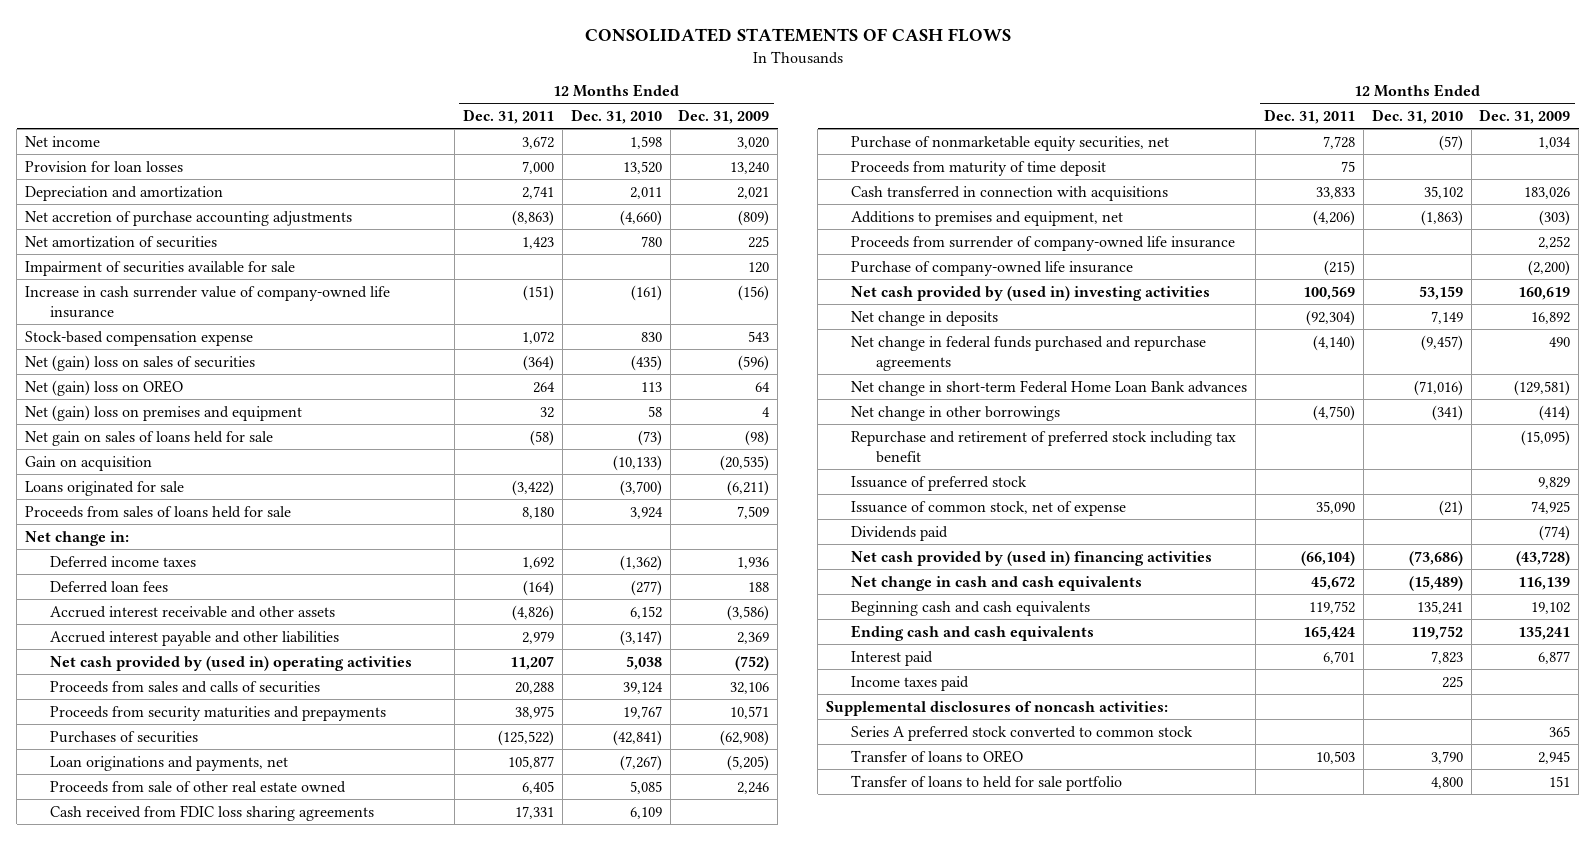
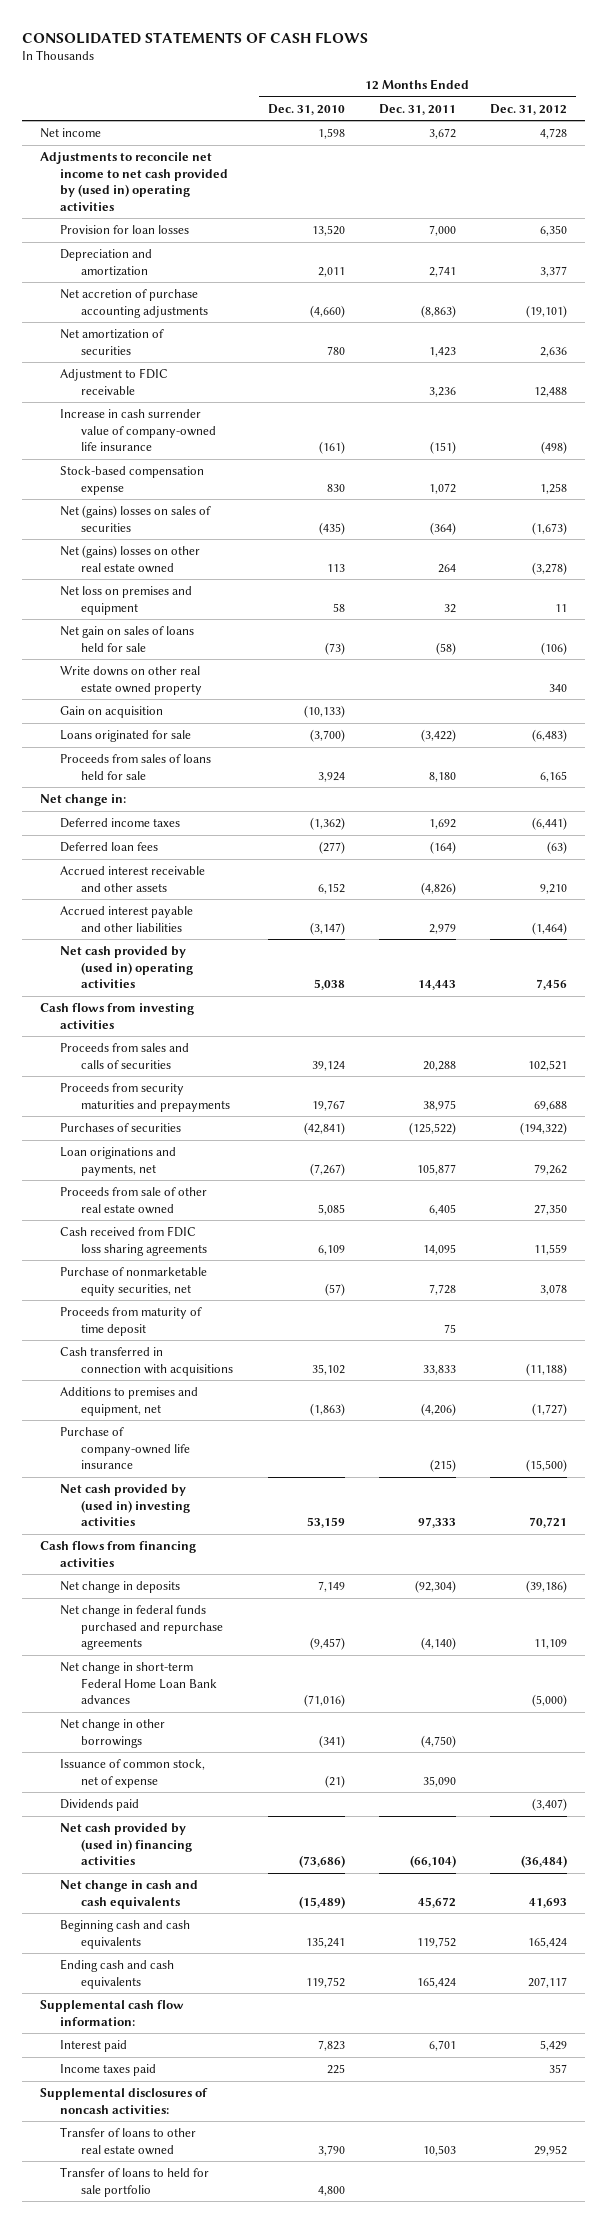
- | 12 Months Ended Dec. 31, 2011 | 12 Months Ended Dec. 31, 2010 | 12 Months Ended Dec. 31, 2009
+ | 12 Months Ended Dec. 31, 2010 | 12 Months Ended Dec. 31, 2011 | 12 Months Ended Dec. 31, 2012
+ Adjustments to reconcile net income to net cash provided by (used in) operating activities
- Impairment of securities available for sale | | | 120
+ Adjustment to FDIC receivable | | 3,236 | 12,488
- Net (gain) loss on sales of securities | (364) | (435) | (596)
- Net (gain) loss on OREO | 264 | 113 | 64
- Net (gain) loss on premises and equipment | 32 | 58 | 4
+ Net (gains) losses on sales of securities | (435) | (364) | (1,673)
+ Net (gains) losses on other real estate owned | 113 | 264 | (3,278)
+ Net loss on premises and equipment | 58 | 32 | 11
+ Write downs on other real estate owned property | | | 340
- Net cash provided by (used in) operating activities | 11,207 | 5,038 | (752)
+ Net cash provided by (used in) operating activities | 5,038 | 14,443 | 7,456
+ Cash flows from investing activities
- Cash received from FDIC loss sharing agreements | 17,331 | 6,109 |
+ Cash received from FDIC loss sharing agreements | 6,109 | 14,095 | 11,559
- Proceeds from surrender of company-owned life insurance | | | 2,252
- Net cash provided by (used in) investing activities | 100,569 | 53,159 | 160,619
+ Net cash provided by (used in) investing activities | 53,159 | 97,333 | 70,721
+ Cash flows from financing activities
- Repurchase and retirement of preferred stock including tax benefit | | | (15,095)
- Issuance of preferred stock | | | 9,829
+ Supplemental cash flow information:
- Series A preferred stock converted to common stock | | | 365
- Transfer of loans to OREO | 10,503 | 3,790 | 2,945
+ Transfer of loans to other real estate owned | 3,790 | 10,503 | 29,952

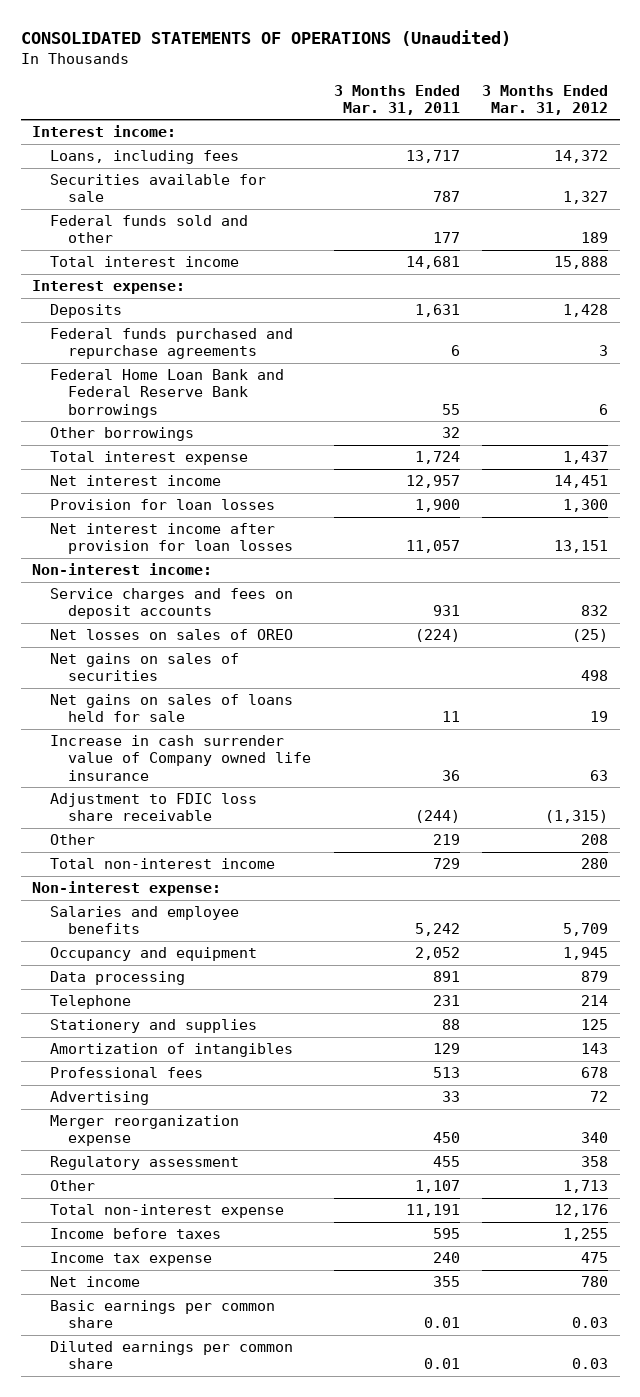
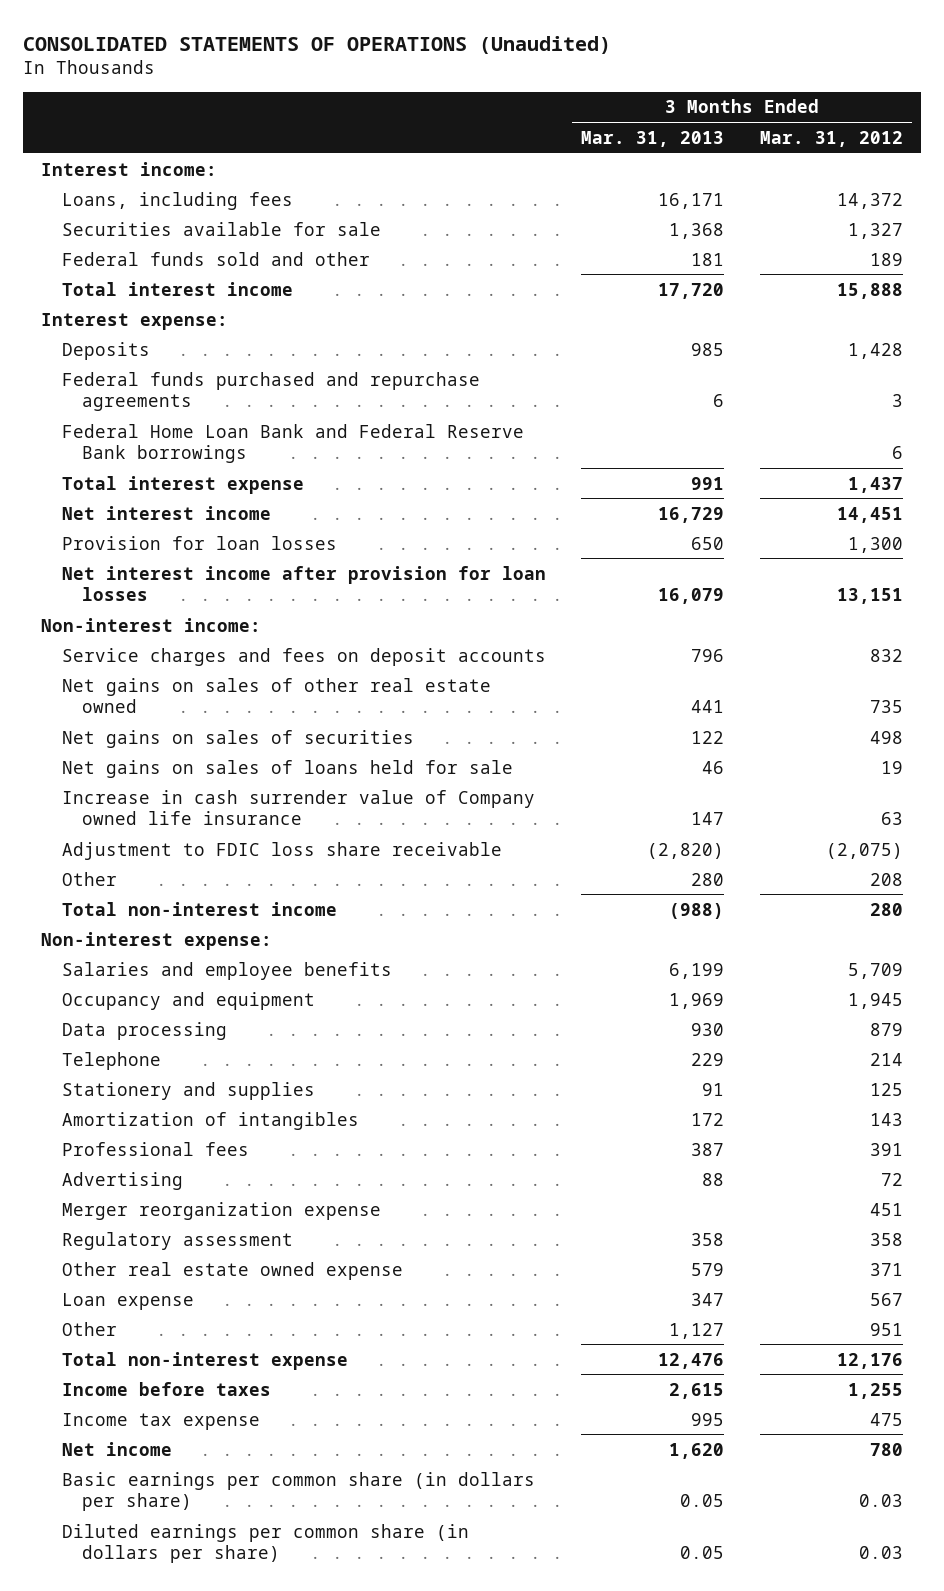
- | 3 Months Ended Mar. 31, 2011 | 3 Months Ended Mar. 31, 2012
+ | 3 Months Ended Mar. 31, 2013 | 3 Months Ended Mar. 31, 2012
- Other borrowings | 32 |
- Net losses on sales of OREO | (224) | (25)
+ Net gains on sales of other real estate owned | 441 | 735
- Adjustment to FDIC loss share receivable | (244) | (1,315)
+ Adjustment to FDIC loss share receivable | (2,820) | (2,075)
- Professional fees | 513 | 678
+ Professional fees | 387 | 391
- Merger reorganization expense | 450 | 340
+ Merger reorganization expense | | 451
- Other | 1,107 | 1,713
+ Other real estate owned expense | 579 | 371
+ Loan expense | 347 | 567
+ Other | 1,127 | 951
- Basic earnings per common share | 0.01 | 0.03
- Diluted earnings per common share | 0.01 | 0.03
+ Basic earnings per common share (in dollars per share) | 0.05 | 0.03
+ Diluted earnings per common share (in dollars per share) | 0.05 | 0.03

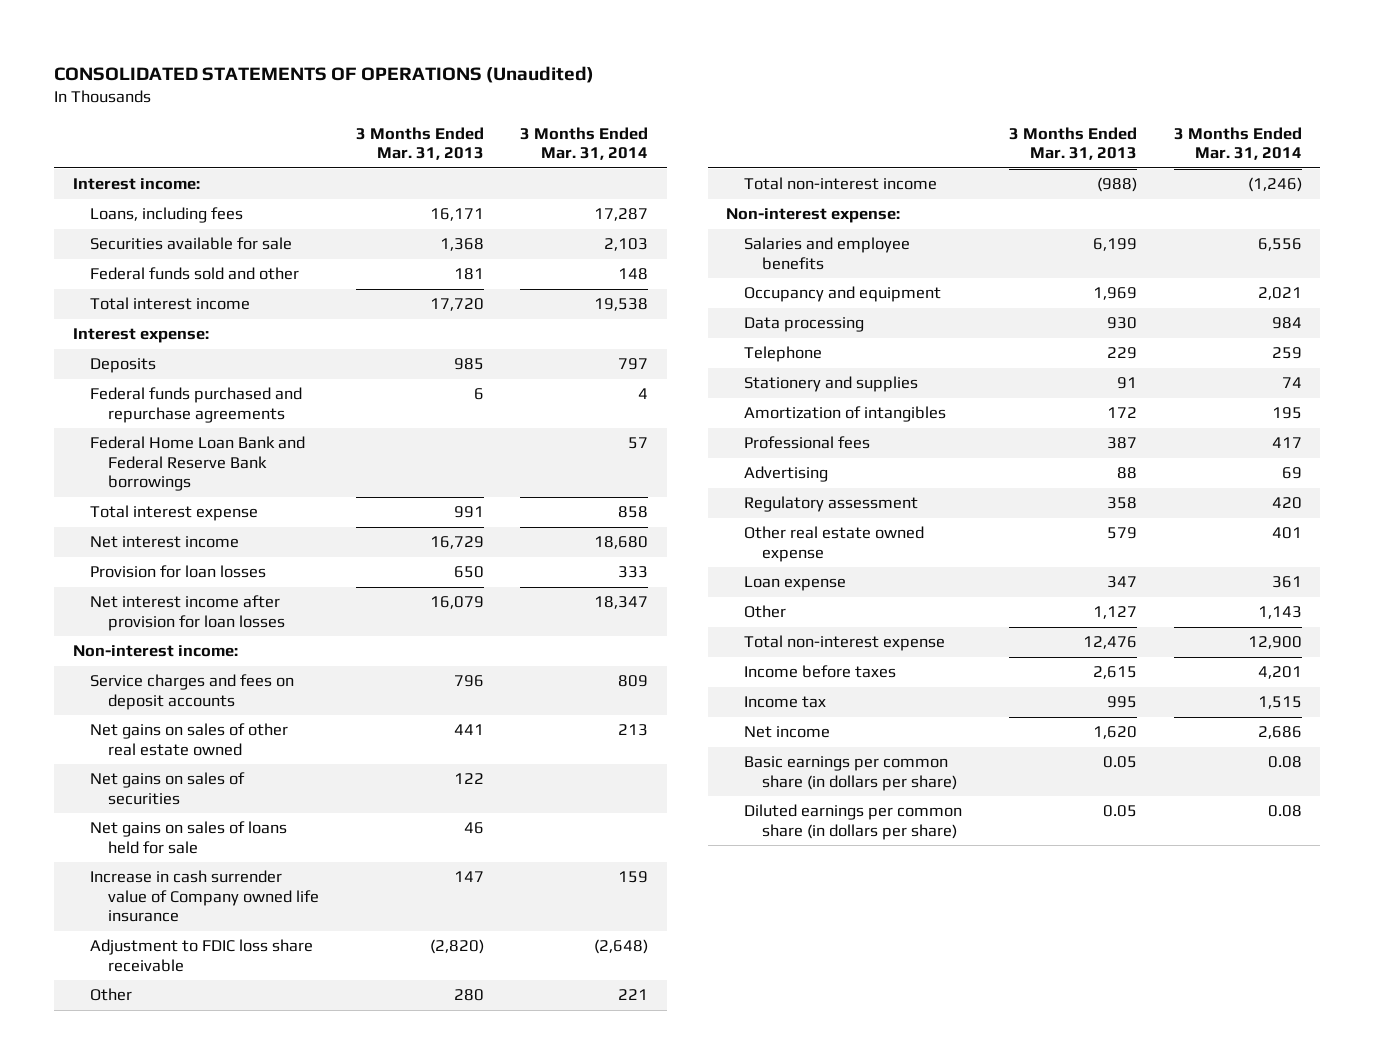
- | 3 Months Ended Mar. 31, 2013 | 3 Months Ended Mar. 31, 2012
+ | 3 Months Ended Mar. 31, 2013 | 3 Months Ended Mar. 31, 2014
- Merger reorganization expense | | 451
- Income tax expense | 995 | 475
+ Income tax | 995 | 1,515

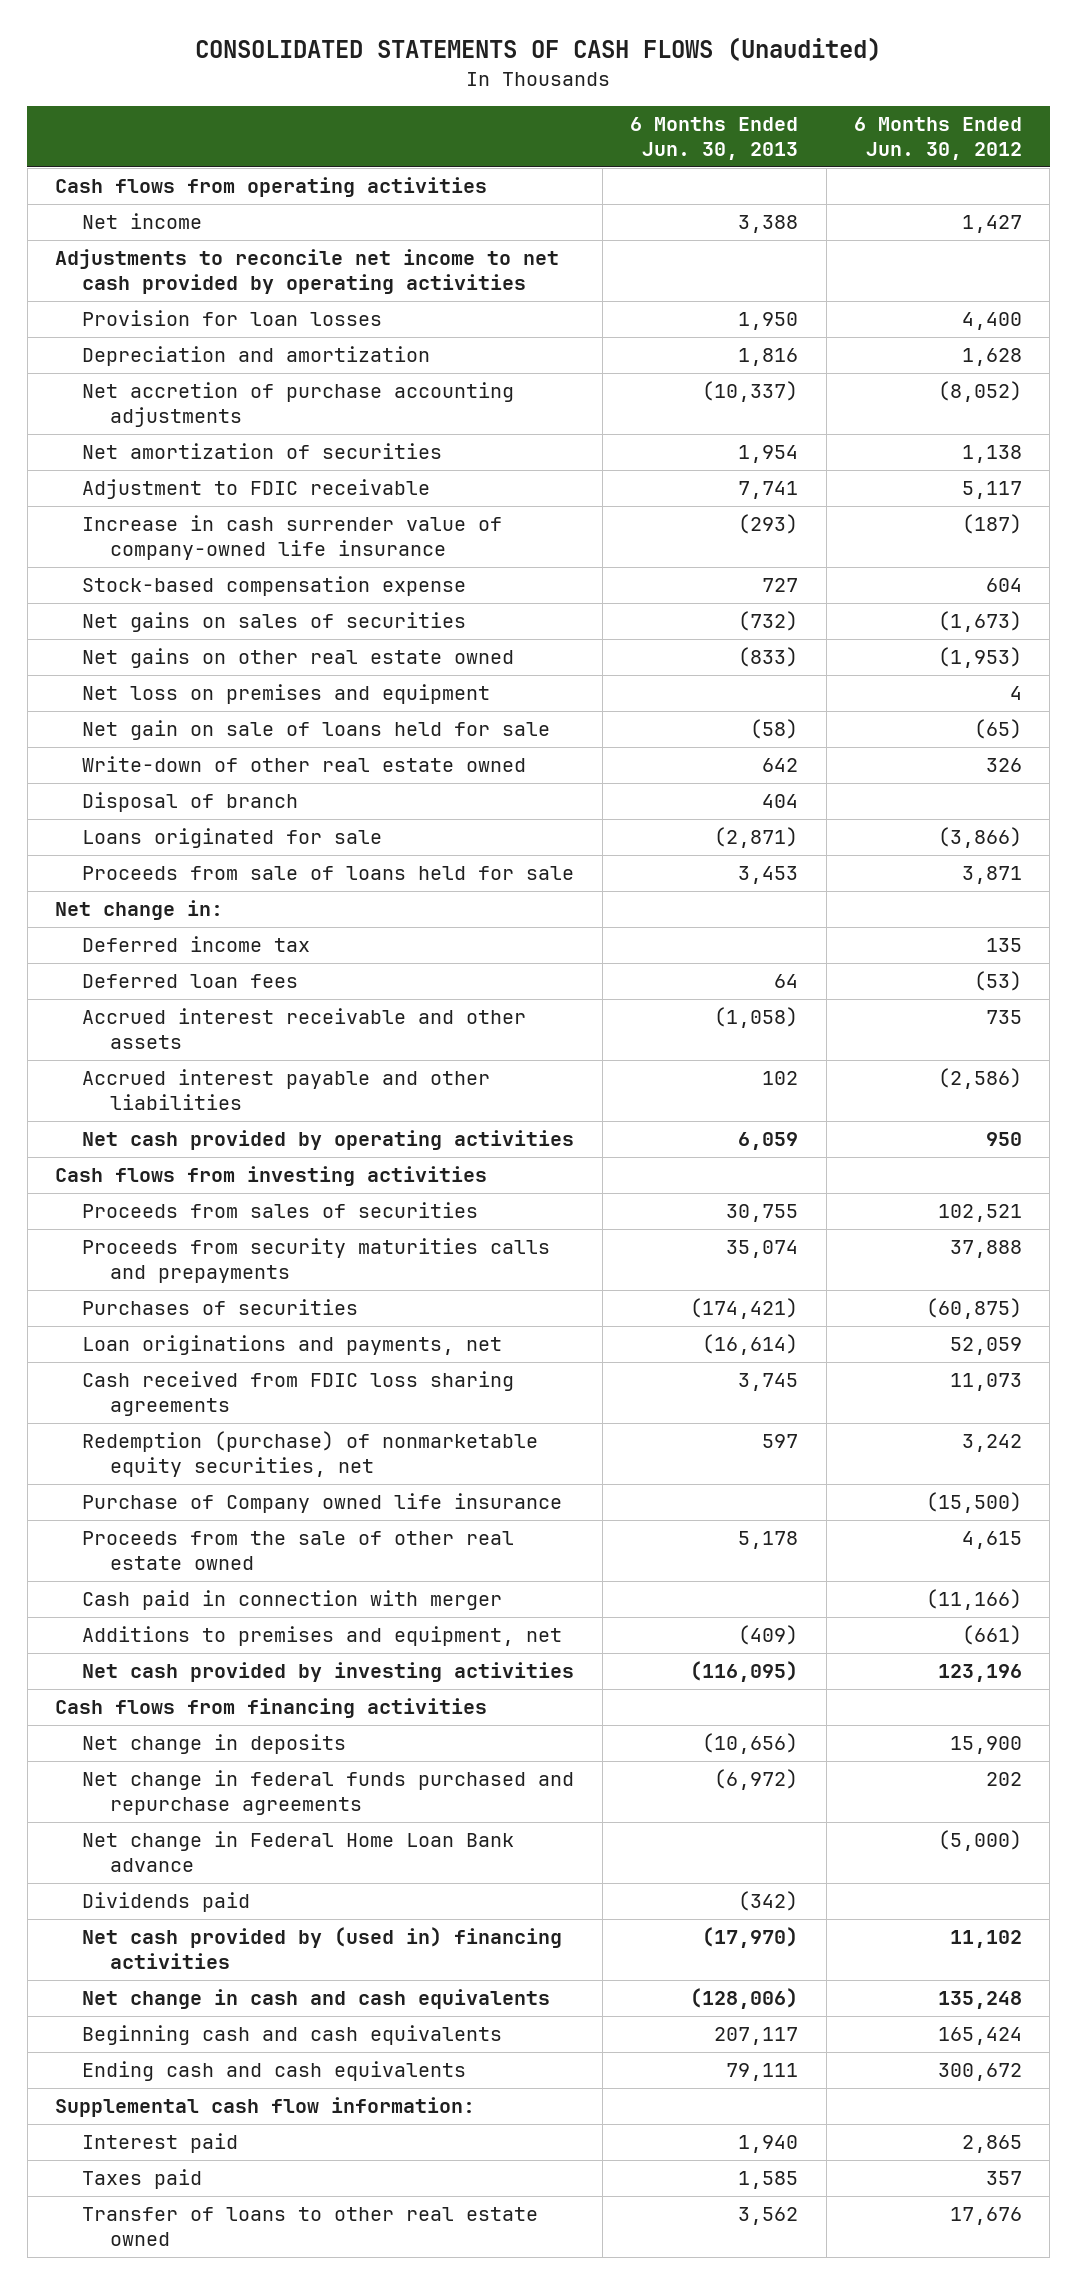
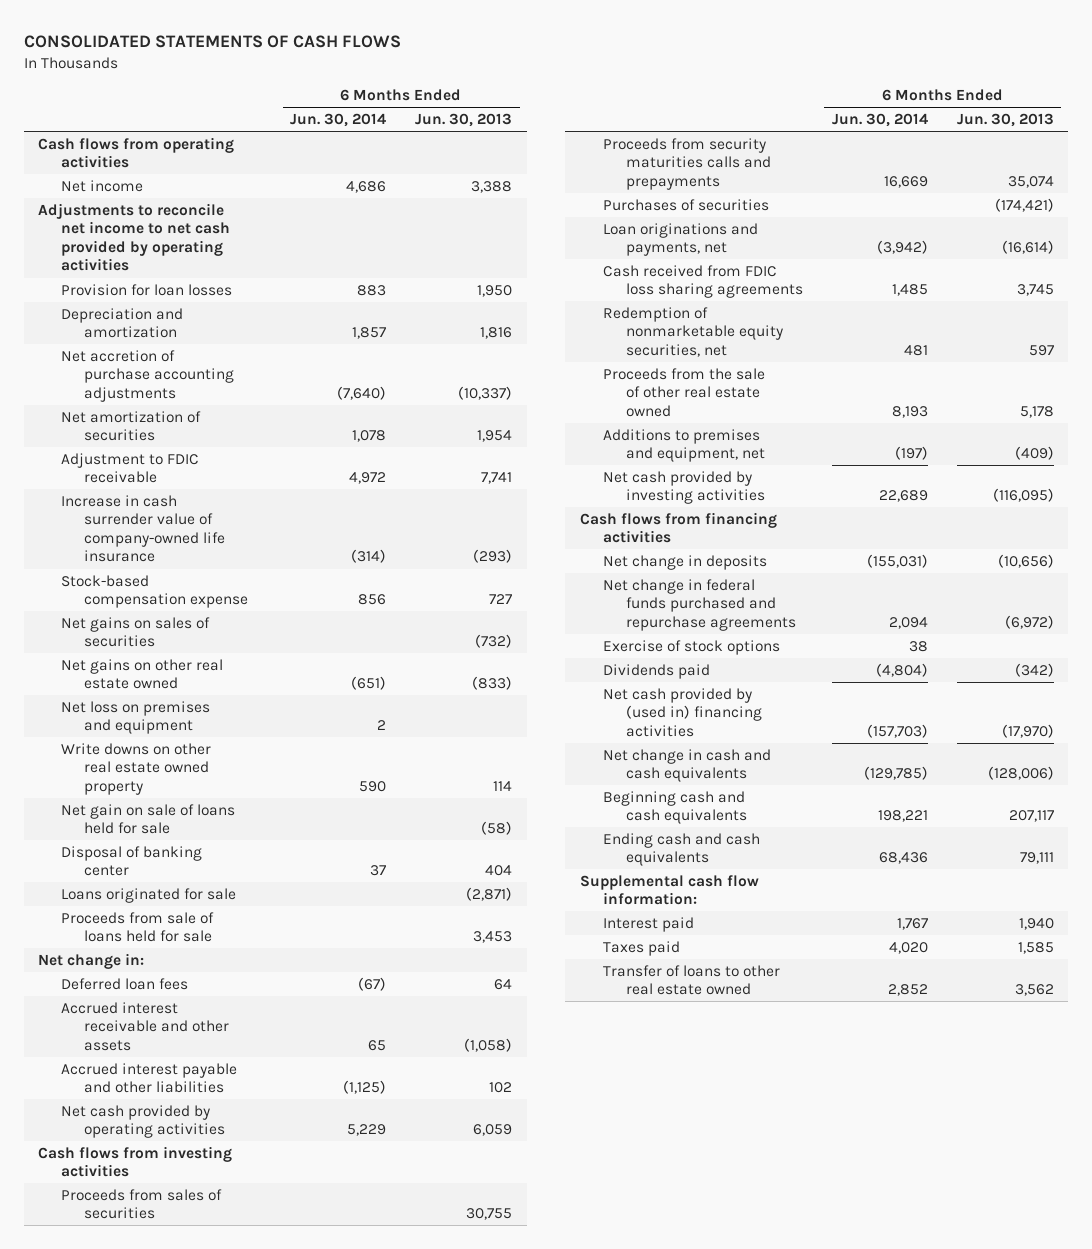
- CONSOLIDATED STATEMENTS OF CASH FLOWS (Unaudited)
+ CONSOLIDATED STATEMENTS OF CASH FLOWS
- | 6 Months Ended Jun. 30, 2013 | 6 Months Ended Jun. 30, 2012
+ | 6 Months Ended Jun. 30, 2014 | 6 Months Ended Jun. 30, 2013
+ Write downs on other real estate owned property | 590 | 114
- Write-down of other real estate owned | 642 | 326
- Disposal of branch | 404 |
+ Disposal of banking center | 37 | 404
- Deferred income tax | | 135
- Redemption (purchase) of nonmarketable equity securities, net | 597 | 3,242
- Purchase of Company owned life insurance | | (15,500)
+ Redemption of nonmarketable equity securities, net | 481 | 597
- Cash paid in connection with merger | | (11,166)
- Net change in Federal Home Loan Bank advance | | (5,000)
+ Exercise of stock options | 38 |

